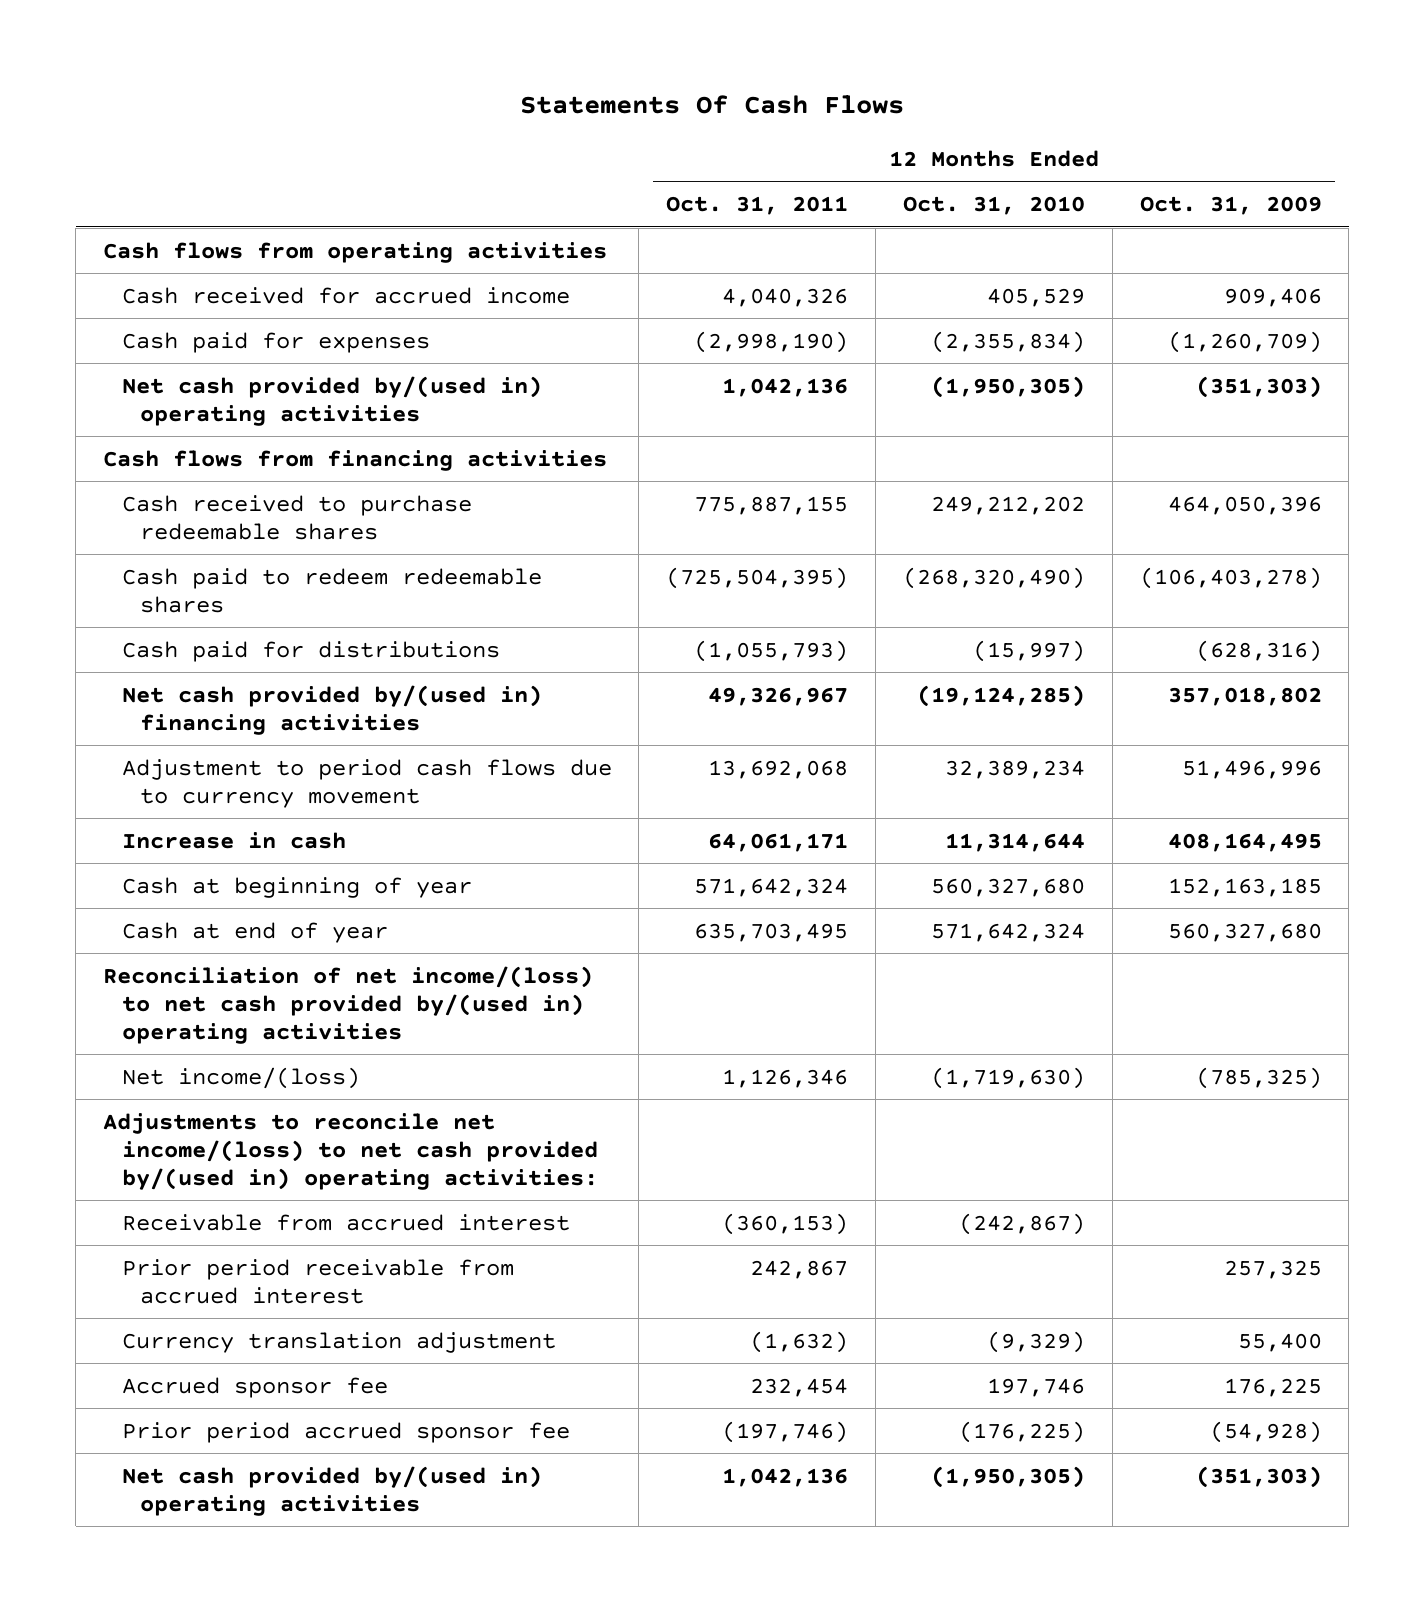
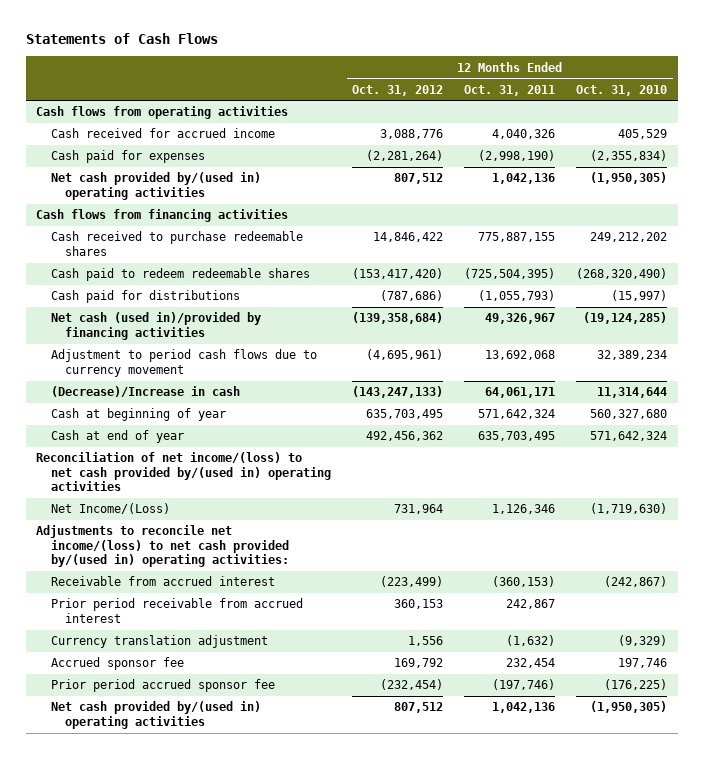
- Statements Of Cash Flows
+ Statements of Cash Flows
- | 12 Months Ended Oct. 31, 2011 | 12 Months Ended Oct. 31, 2010 | 12 Months Ended Oct. 31, 2009
+ | 12 Months Ended Oct. 31, 2012 | 12 Months Ended Oct. 31, 2011 | 12 Months Ended Oct. 31, 2010
- Net cash provided by/(used in) financing activities | 49,326,967 | (19,124,285) | 357,018,802
+ Net cash (used in)/provided by financing activities | (139,358,684) | 49,326,967 | (19,124,285)
- Increase in cash | 64,061,171 | 11,314,644 | 408,164,495
+ (Decrease)/Increase in cash | (143,247,133) | 64,061,171 | 11,314,644
- Net income/(loss) | 1,126,346 | (1,719,630) | (785,325)
+ Net Income/(Loss) | 731,964 | 1,126,346 | (1,719,630)

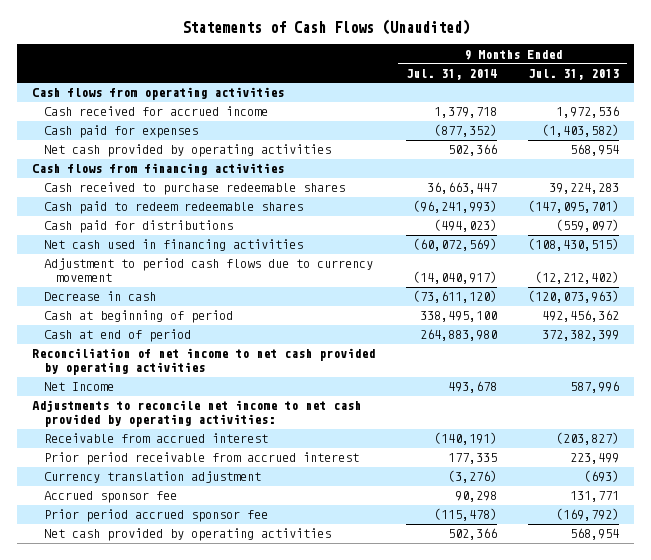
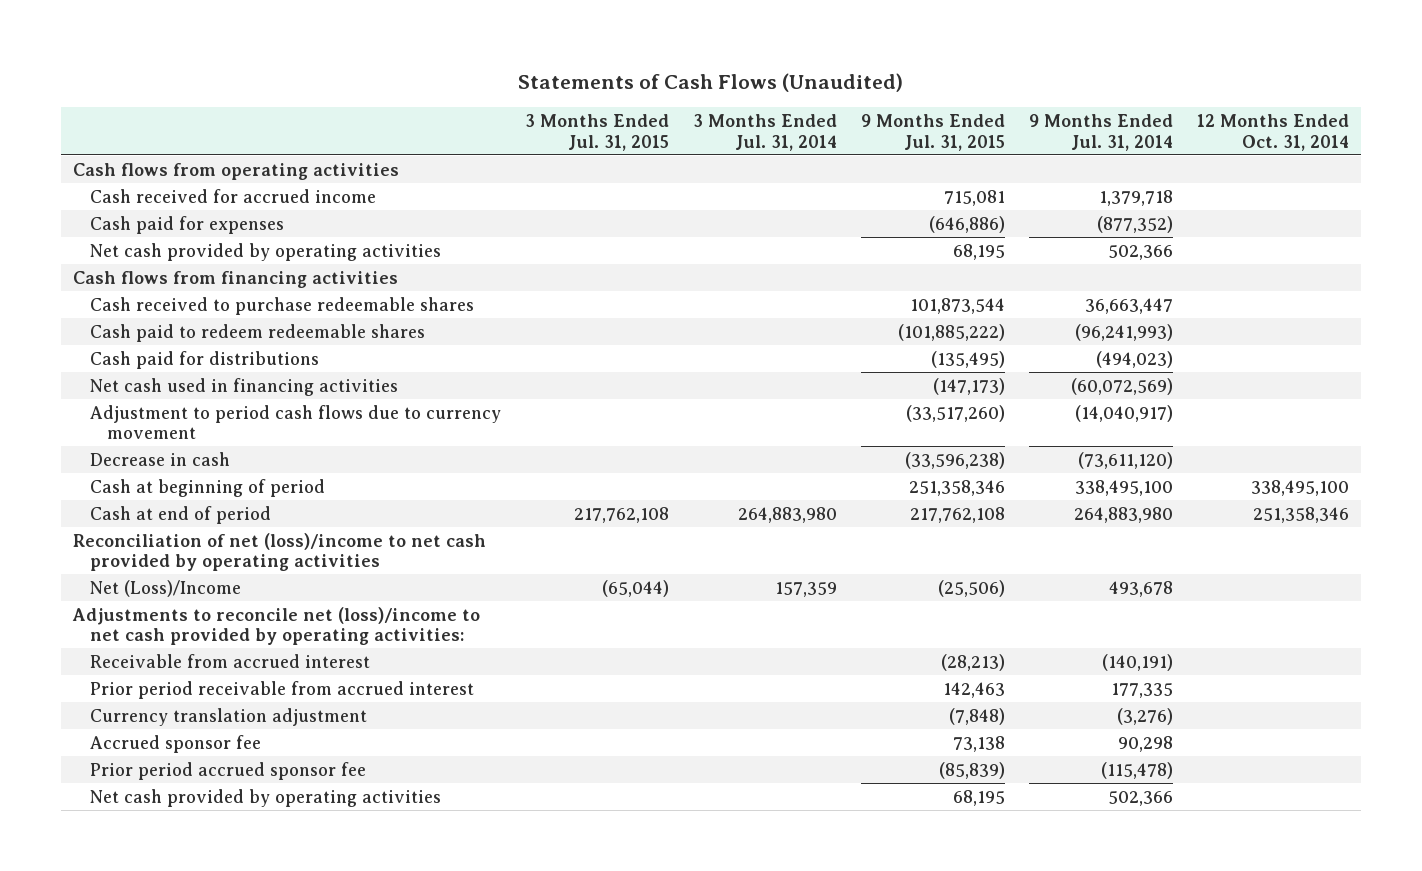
- | 9 Months Ended Jul. 31, 2014 | 9 Months Ended Jul. 31, 2013
+ | 3 Months Ended Jul. 31, 2015 | 3 Months Ended Jul. 31, 2014 | 9 Months Ended Jul. 31, 2015 | 9 Months Ended Jul. 31, 2014 | 12 Months Ended Oct. 31, 2014
- Reconciliation of net income to net cash provided by operating activities
- Net Income | 493,678 | 587,996
- Adjustments to reconcile net income to net cash provided by operating activities:
+ Reconciliation of net (loss)/income to net cash provided by operating activities
+ Net (Loss)/Income | (65,044) | 157,359 | (25,506) | 493,678 |
+ Adjustments to reconcile net (loss)/income to net cash provided by operating activities:

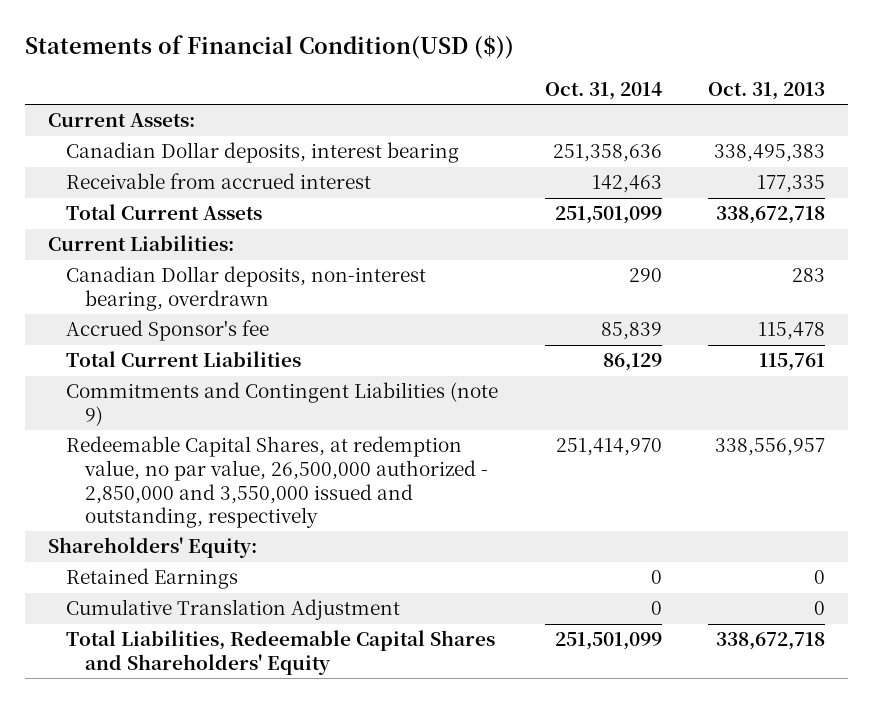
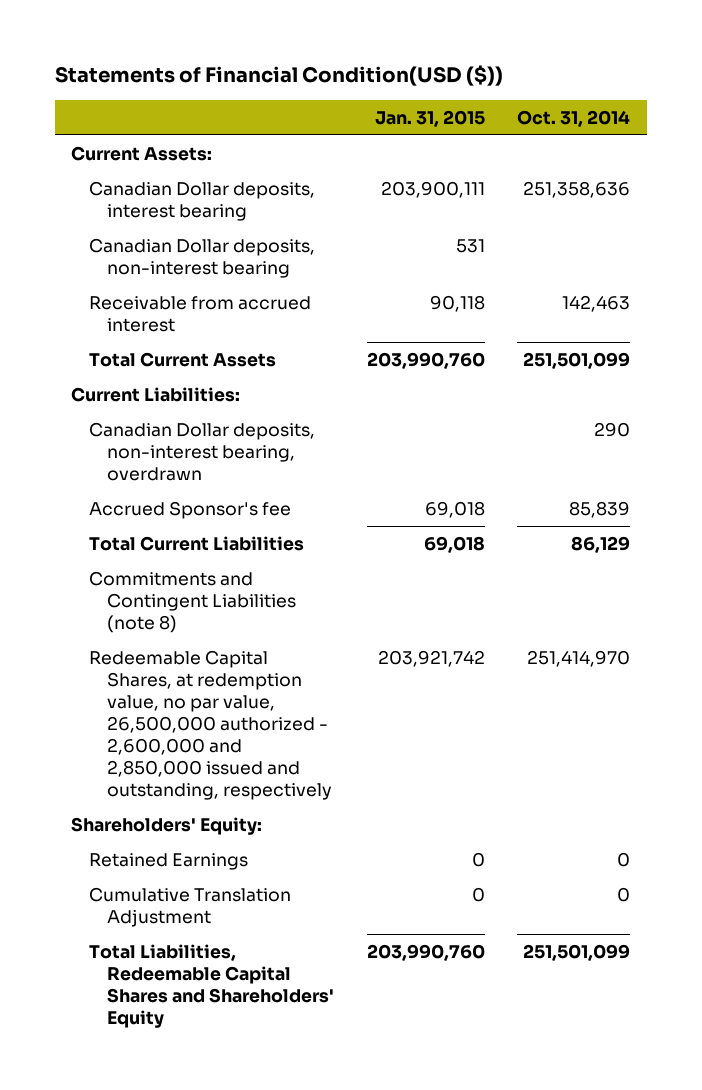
- | Oct. 31, 2014 | Oct. 31, 2013
+ | Jan. 31, 2015 | Oct. 31, 2014
+ Canadian Dollar deposits, non-interest bearing | 531 |
- Commitments and Contingent Liabilities (note 9)
- Redeemable Capital Shares, at redemption value, no par value, 26,500,000 authorized - 2,850,000 and 3,550,000 issued and outstanding, respectively | 251,414,970 | 338,556,957
+ Commitments and Contingent Liabilities (note 8)
+ Redeemable Capital Shares, at redemption value, no par value, 26,500,000 authorized - 2,600,000 and 2,850,000 issued and outstanding, respectively | 203,921,742 | 251,414,970

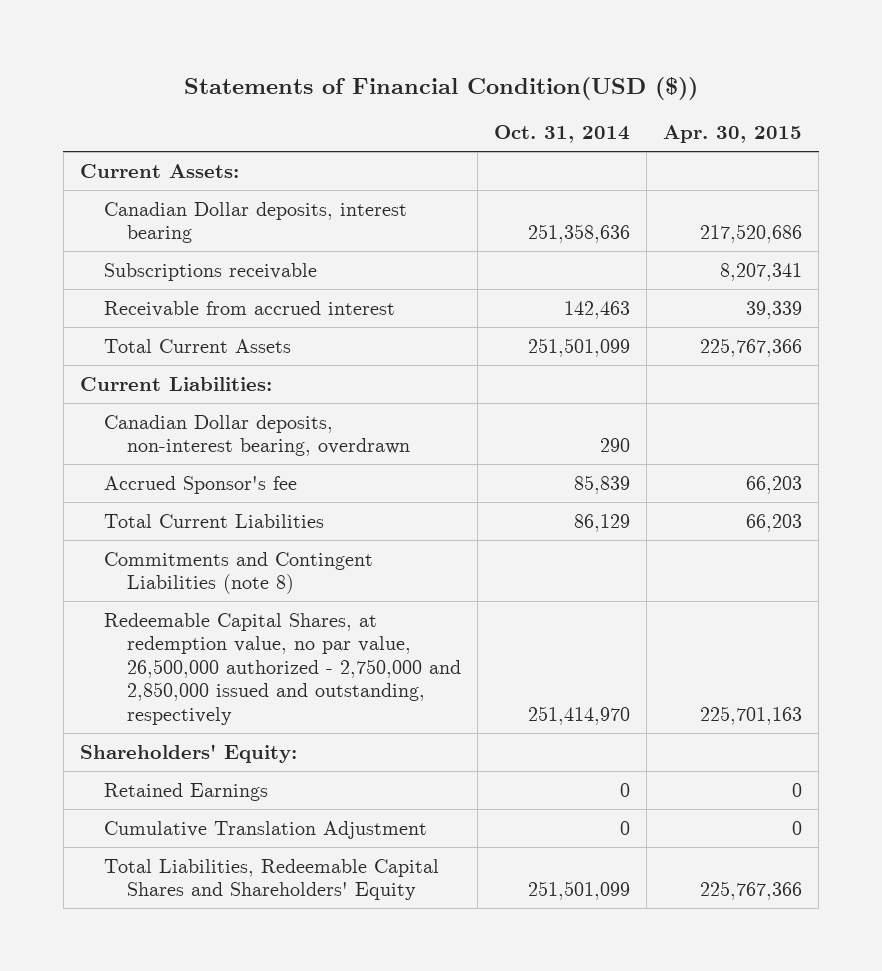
- | Jan. 31, 2015 | Oct. 31, 2014
+ | Oct. 31, 2014 | Apr. 30, 2015
- Canadian Dollar deposits, non-interest bearing | 531 |
+ Subscriptions receivable | | 8,207,341
- Redeemable Capital Shares, at redemption value, no par value, 26,500,000 authorized - 2,600,000 and 2,850,000 issued and outstanding, respectively | 203,921,742 | 251,414,970
+ Redeemable Capital Shares, at redemption value, no par value, 26,500,000 authorized - 2,750,000 and 2,850,000 issued and outstanding, respectively | 251,414,970 | 225,701,163

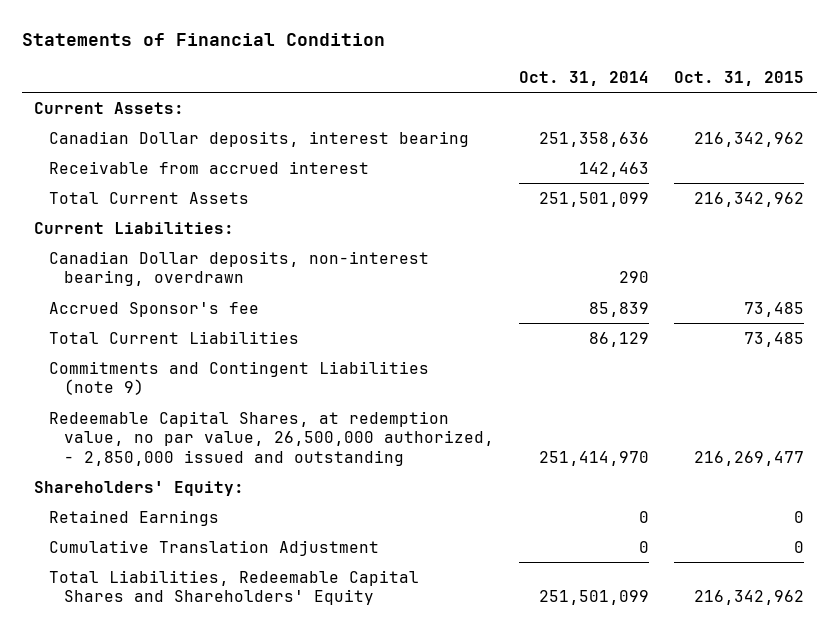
- Statements of Financial Condition(USD ($))
+ Statements of Financial Condition
- | Oct. 31, 2014 | Apr. 30, 2015
+ | Oct. 31, 2014 | Oct. 31, 2015
- Subscriptions receivable | | 8,207,341
- Commitments and Contingent Liabilities (note 8)
- Redeemable Capital Shares, at redemption value, no par value, 26,500,000 authorized - 2,750,000 and 2,850,000 issued and outstanding, respectively | 251,414,970 | 225,701,163
+ Commitments and Contingent Liabilities (note 9)
+ Redeemable Capital Shares, at redemption value, no par value, 26,500,000 authorized, - 2,850,000 issued and outstanding | 251,414,970 | 216,269,477

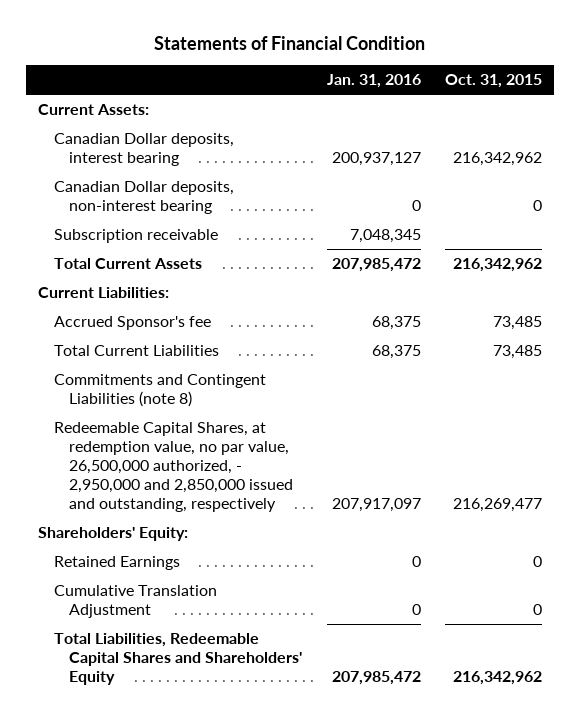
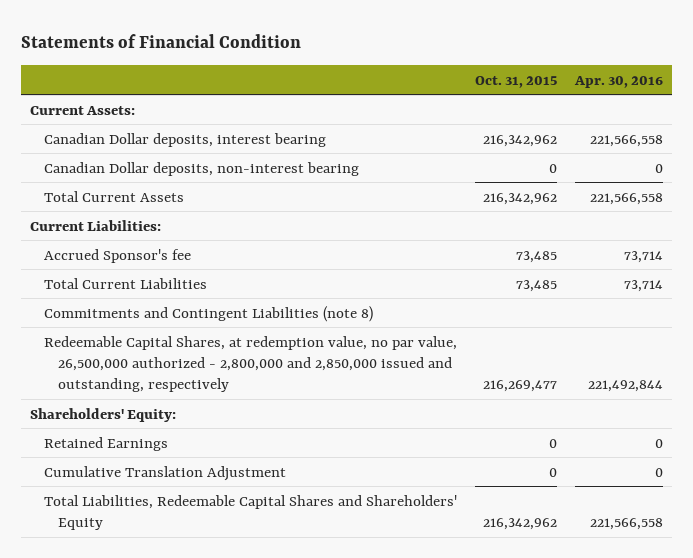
- | Jan. 31, 2016 | Oct. 31, 2015
+ | Oct. 31, 2015 | Apr. 30, 2016
- Subscription receivable | 7,048,345 |
- Redeemable Capital Shares, at redemption value, no par value, 26,500,000 authorized, - 2,950,000 and 2,850,000 issued and outstanding, respectively | 207,917,097 | 216,269,477
+ Redeemable Capital Shares, at redemption value, no par value, 26,500,000 authorized - 2,800,000 and 2,850,000 issued and outstanding, respectively | 216,269,477 | 221,492,844

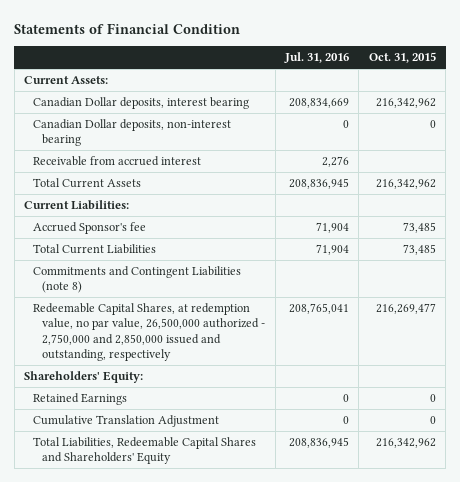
- | Oct. 31, 2015 | Apr. 30, 2016
+ | Jul. 31, 2016 | Oct. 31, 2015
+ Receivable from accrued interest | 2,276 |
- Redeemable Capital Shares, at redemption value, no par value, 26,500,000 authorized - 2,800,000 and 2,850,000 issued and outstanding, respectively | 216,269,477 | 221,492,844
+ Redeemable Capital Shares, at redemption value, no par value, 26,500,000 authorized - 2,750,000 and 2,850,000 issued and outstanding, respectively | 208,765,041 | 216,269,477

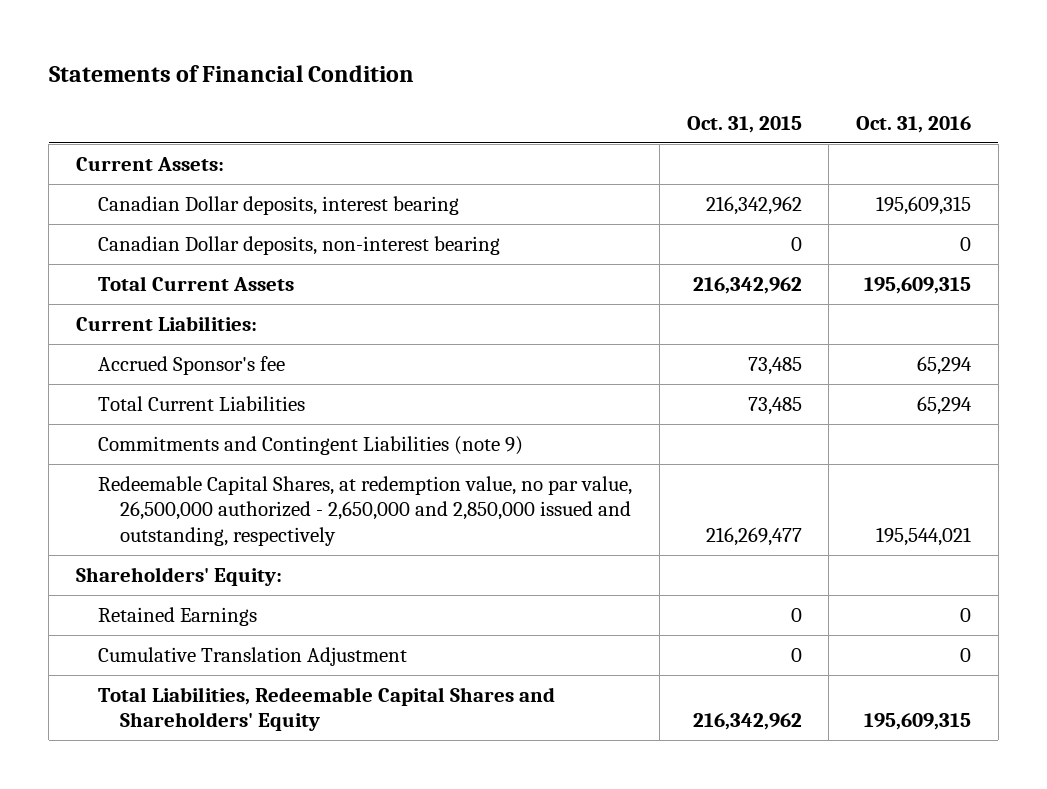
- | Jul. 31, 2016 | Oct. 31, 2015
+ | Oct. 31, 2015 | Oct. 31, 2016
- Receivable from accrued interest | 2,276 |
- Commitments and Contingent Liabilities (note 8)
- Redeemable Capital Shares, at redemption value, no par value, 26,500,000 authorized - 2,750,000 and 2,850,000 issued and outstanding, respectively | 208,765,041 | 216,269,477
+ Commitments and Contingent Liabilities (note 9)
+ Redeemable Capital Shares, at redemption value, no par value, 26,500,000 authorized - 2,650,000 and 2,850,000 issued and outstanding, respectively | 216,269,477 | 195,544,021

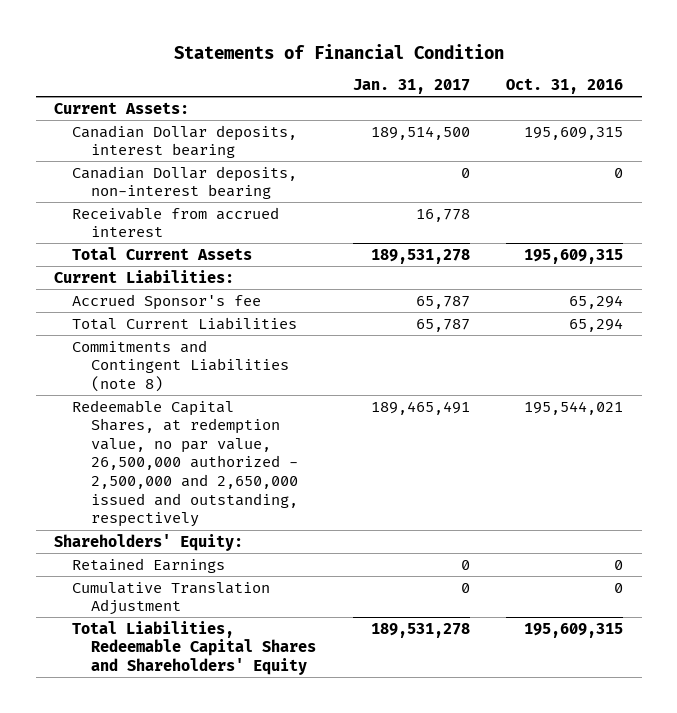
- | Oct. 31, 2015 | Oct. 31, 2016
+ | Jan. 31, 2017 | Oct. 31, 2016
+ Receivable from accrued interest | 16,778 |
- Commitments and Contingent Liabilities (note 9)
- Redeemable Capital Shares, at redemption value, no par value, 26,500,000 authorized - 2,650,000 and 2,850,000 issued and outstanding, respectively | 216,269,477 | 195,544,021
+ Commitments and Contingent Liabilities (note 8)
+ Redeemable Capital Shares, at redemption value, no par value, 26,500,000 authorized - 2,500,000 and 2,650,000 issued and outstanding, respectively | 189,465,491 | 195,544,021

